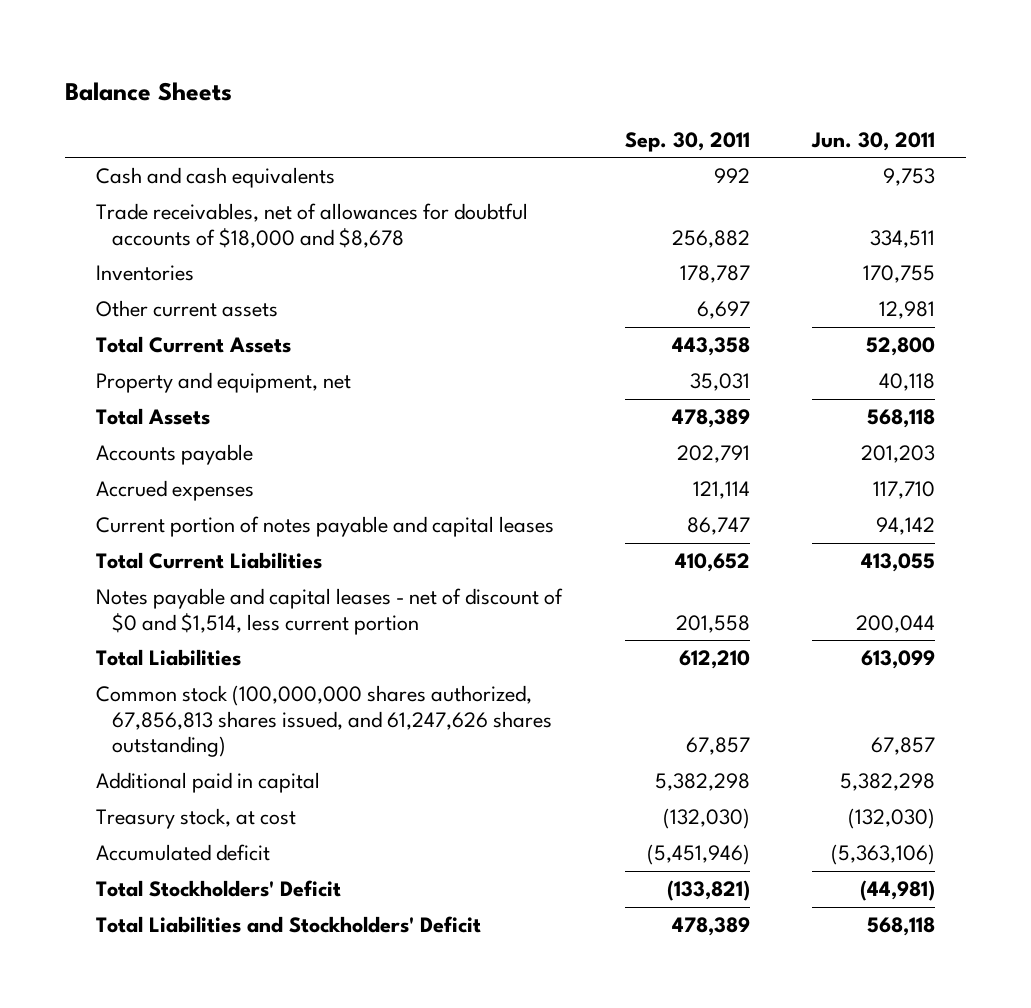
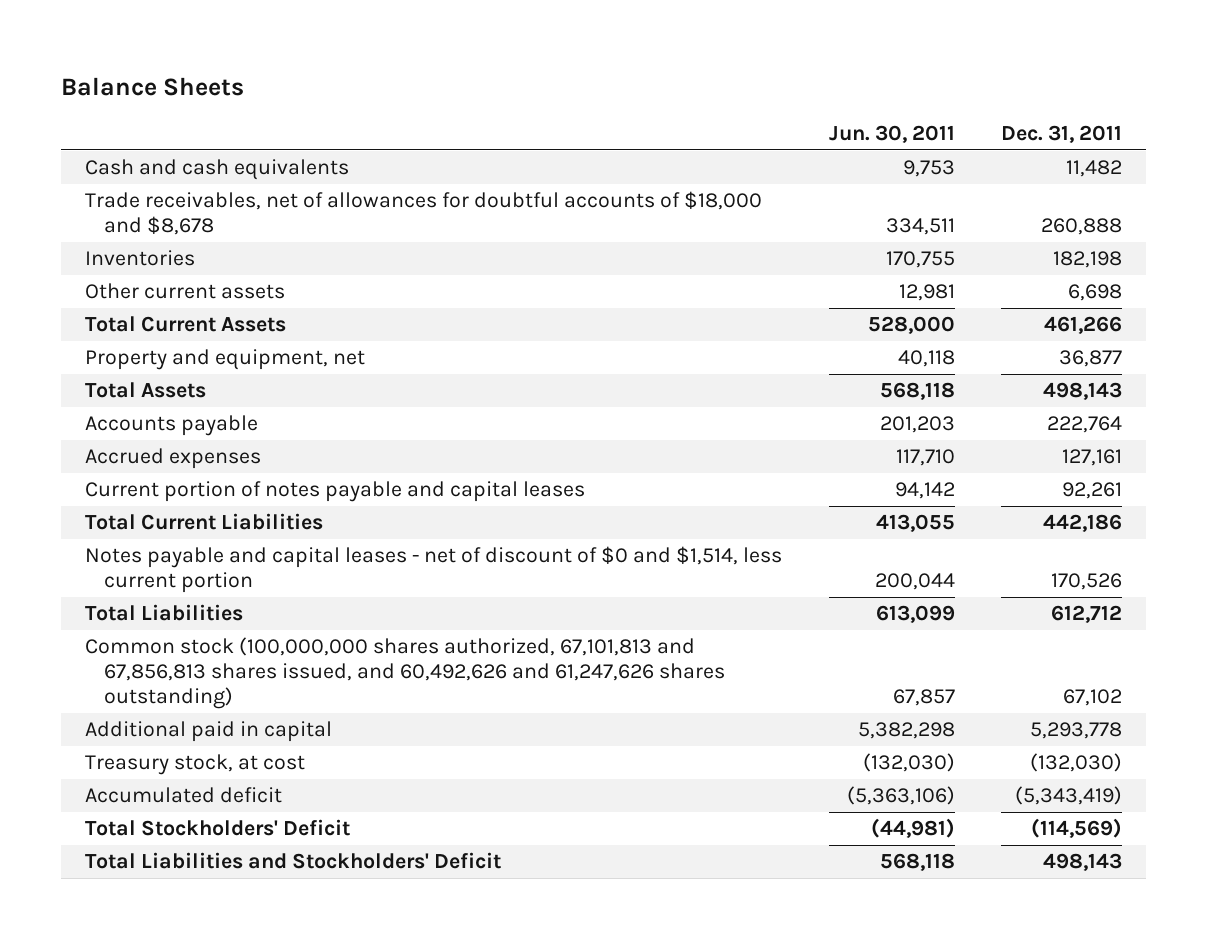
- | Sep. 30, 2011 | Jun. 30, 2011
+ | Jun. 30, 2011 | Dec. 31, 2011
- Total Current Assets | 443,358 | 52,800
+ Total Current Assets | 528,000 | 461,266
- Common stock (100,000,000 shares authorized, 67,856,813 shares issued, and 61,247,626 shares outstanding) | 67,857 | 67,857
+ Common stock (100,000,000 shares authorized, 67,101,813 and 67,856,813 shares issued, and 60,492,626 and 61,247,626 shares outstanding) | 67,857 | 67,102

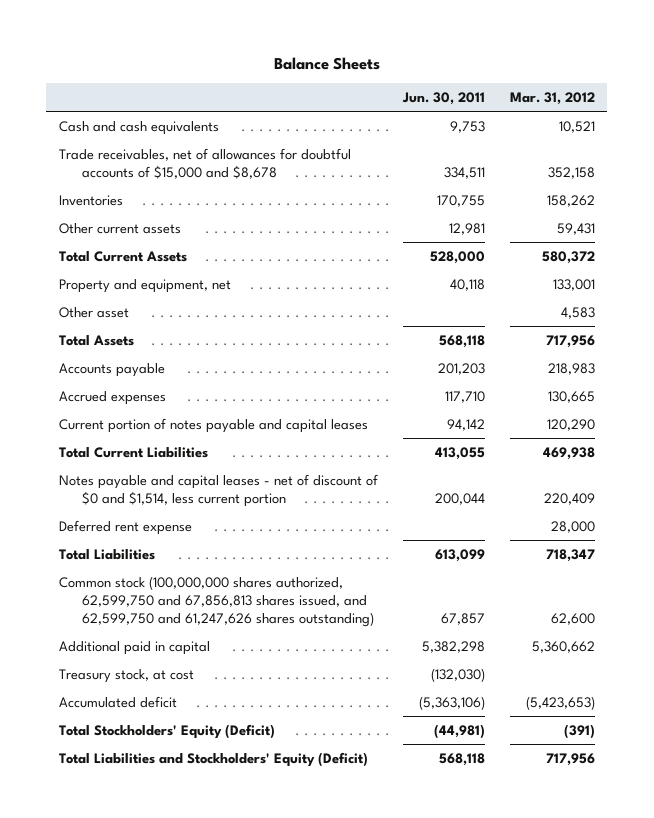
- | Jun. 30, 2011 | Dec. 31, 2011
+ | Jun. 30, 2011 | Mar. 31, 2012
- Trade receivables, net of allowances for doubtful accounts of $18,000 and $8,678 | 334,511 | 260,888
+ Trade receivables, net of allowances for doubtful accounts of $15,000 and $8,678 | 334,511 | 352,158
+ Other asset | | 4,583
+ Deferred rent expense | | 28,000
- Common stock (100,000,000 shares authorized, 67,101,813 and 67,856,813 shares issued, and 60,492,626 and 61,247,626 shares outstanding) | 67,857 | 67,102
+ Common stock (100,000,000 shares authorized, 62,599,750 and 67,856,813 shares issued, and 62,599,750 and 61,247,626 shares outstanding) | 67,857 | 62,600
- Total Stockholders' Deficit | (44,981) | (114,569)
- Total Liabilities and Stockholders' Deficit | 568,118 | 498,143
+ Total Stockholders' Equity (Deficit) | (44,981) | (391)
+ Total Liabilities and Stockholders' Equity (Deficit) | 568,118 | 717,956

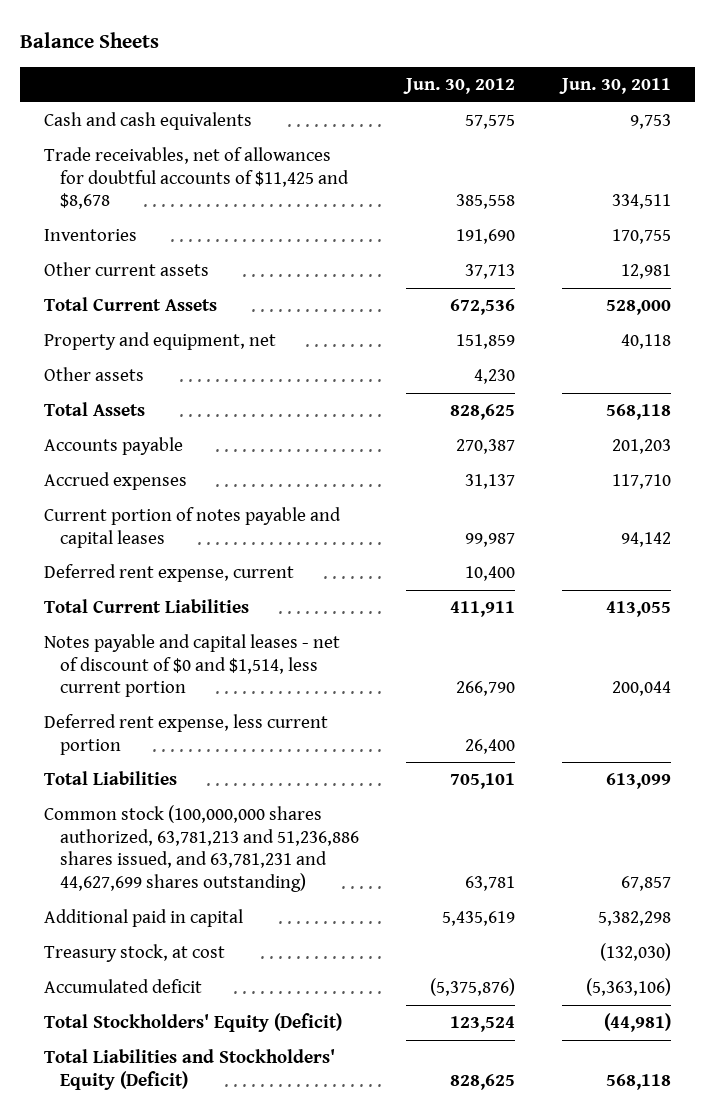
- | Jun. 30, 2011 | Mar. 31, 2012
+ | Jun. 30, 2012 | Jun. 30, 2011
- Trade receivables, net of allowances for doubtful accounts of $15,000 and $8,678 | 334,511 | 352,158
+ Trade receivables, net of allowances for doubtful accounts of $11,425 and $8,678 | 385,558 | 334,511
- Other asset | | 4,583
+ Other assets | 4,230 |
+ Deferred rent expense, current | 10,400 |
- Deferred rent expense | | 28,000
+ Deferred rent expense, less current portion | 26,400 |
- Common stock (100,000,000 shares authorized, 62,599,750 and 67,856,813 shares issued, and 62,599,750 and 61,247,626 shares outstanding) | 67,857 | 62,600
+ Common stock (100,000,000 shares authorized, 63,781,213 and 51,236,886 shares issued, and 63,781,231 and 44,627,699 shares outstanding) | 63,781 | 67,857

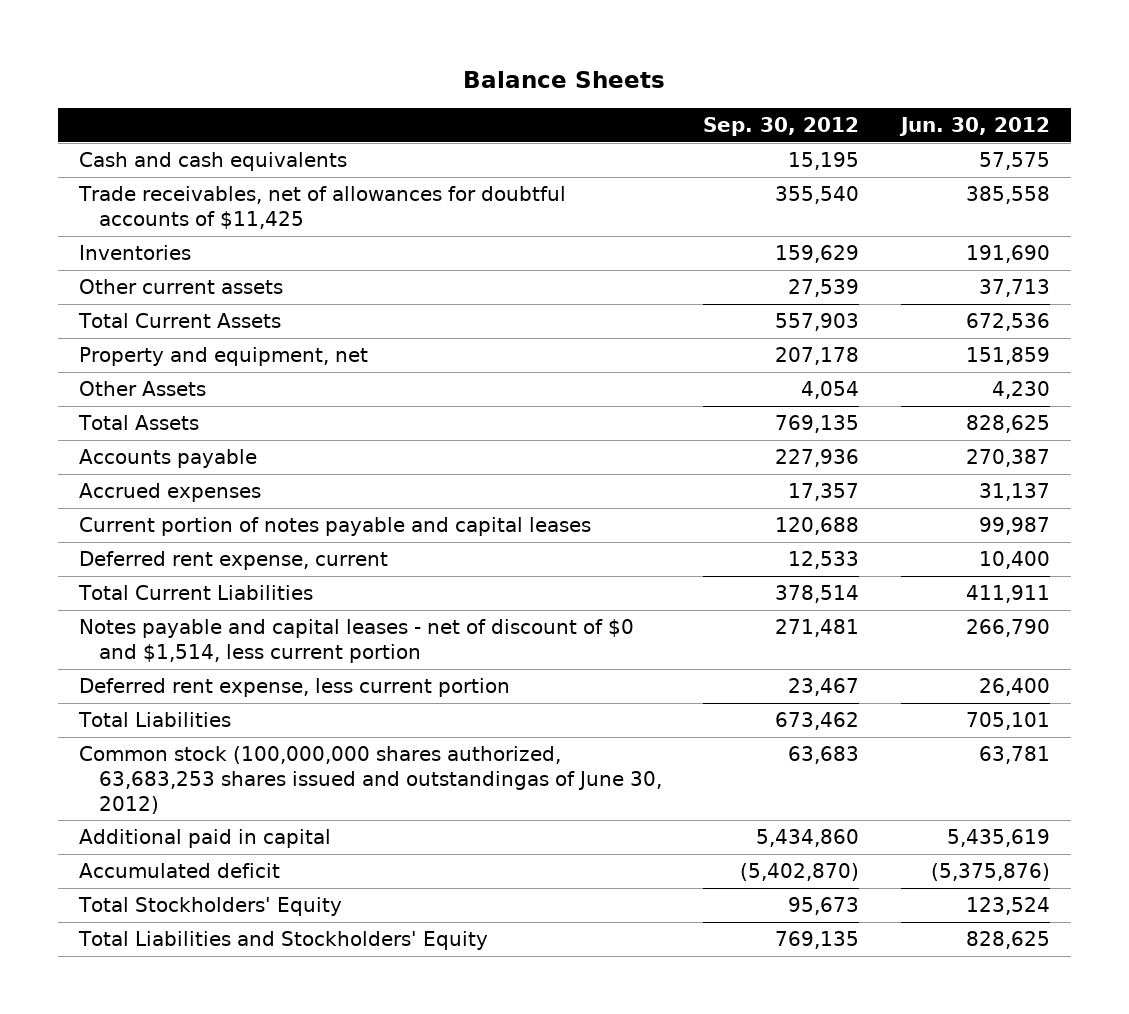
- | Jun. 30, 2012 | Jun. 30, 2011
+ | Sep. 30, 2012 | Jun. 30, 2012
- Trade receivables, net of allowances for doubtful accounts of $11,425 and $8,678 | 385,558 | 334,511
+ Trade receivables, net of allowances for doubtful accounts of $11,425 | 355,540 | 385,558
- Other assets | 4,230 |
+ Other Assets | 4,054 | 4,230
- Common stock (100,000,000 shares authorized, 63,781,213 and 51,236,886 shares issued, and 63,781,231 and 44,627,699 shares outstanding) | 63,781 | 67,857
+ Common stock (100,000,000 shares authorized, 63,683,253 shares issued and outstandingas of June 30, 2012) | 63,683 | 63,781
- Treasury stock, at cost | | (132,030)
- Total Stockholders' Equity (Deficit) | 123,524 | (44,981)
- Total Liabilities and Stockholders' Equity (Deficit) | 828,625 | 568,118
+ Total Stockholders' Equity | 95,673 | 123,524
+ Total Liabilities and Stockholders' Equity | 769,135 | 828,625

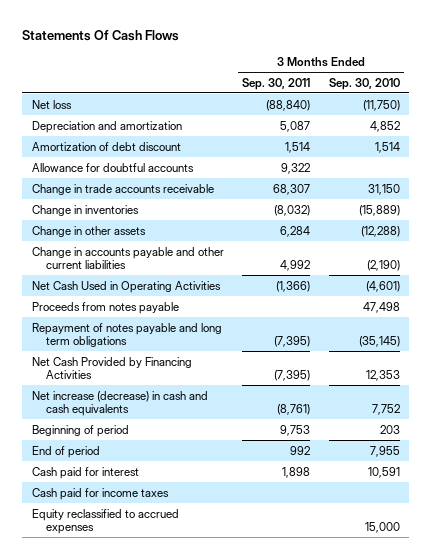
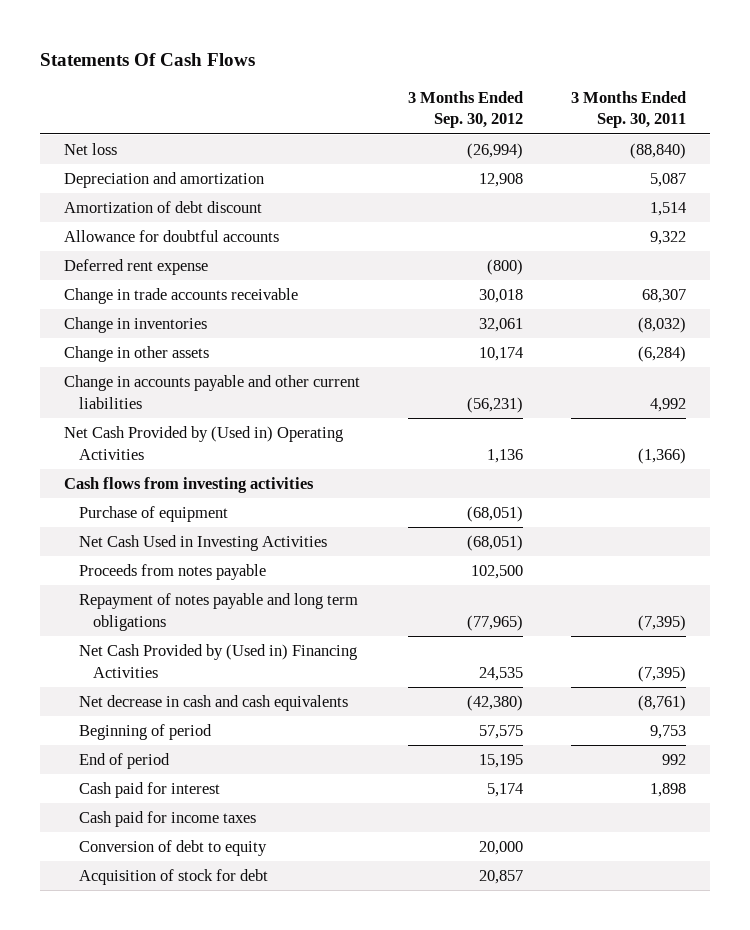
- | 3 Months Ended Sep. 30, 2011 | 3 Months Ended Sep. 30, 2010
+ | 3 Months Ended Sep. 30, 2012 | 3 Months Ended Sep. 30, 2011
+ Deferred rent expense | (800) |
- Change in other assets | 6,284 | (12,288)
+ Change in other assets | 10,174 | (6,284)
- Net Cash Used in Operating Activities | (1,366) | (4,601)
+ Net Cash Provided by (Used in) Operating Activities | 1,136 | (1,366)
+ Cash flows from investing activities
+ Purchase of equipment | (68,051) |
+ Net Cash Used in Investing Activities | (68,051) |
- Net Cash Provided by Financing Activities | (7,395) | 12,353
- Net increase (decrease) in cash and cash equivalents | (8,761) | 7,752
+ Net Cash Provided by (Used in) Financing Activities | 24,535 | (7,395)
+ Net decrease in cash and cash equivalents | (42,380) | (8,761)
- Equity reclassified to accrued expenses | | 15,000
+ Conversion of debt to equity | 20,000 |
+ Acquisition of stock for debt | 20,857 |

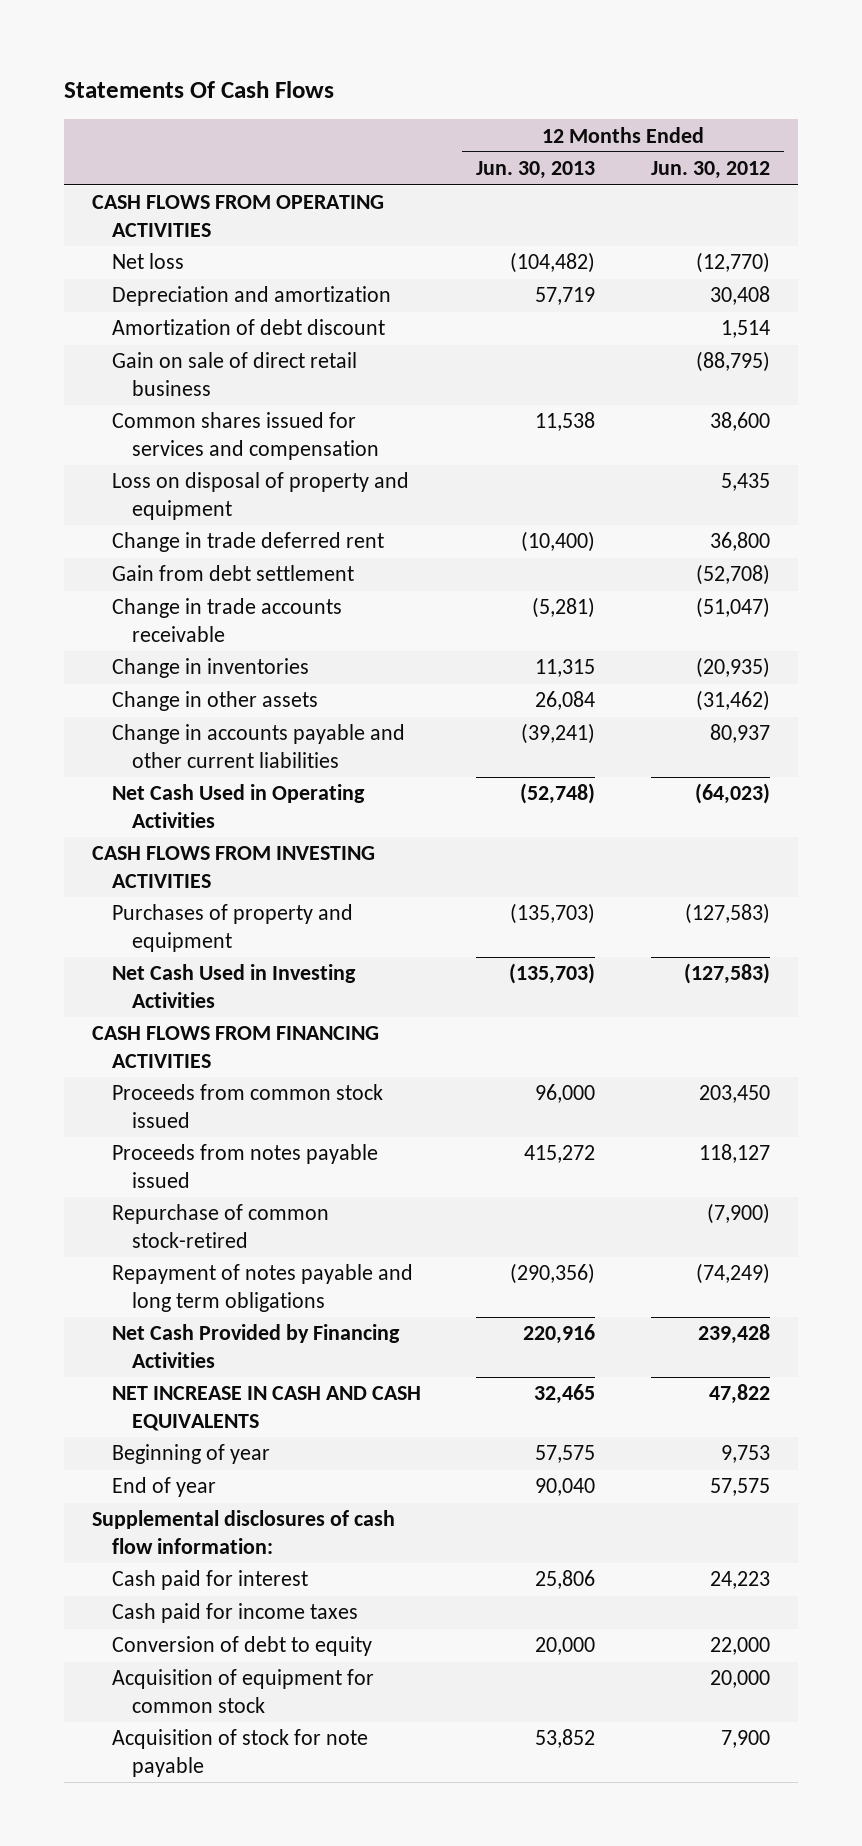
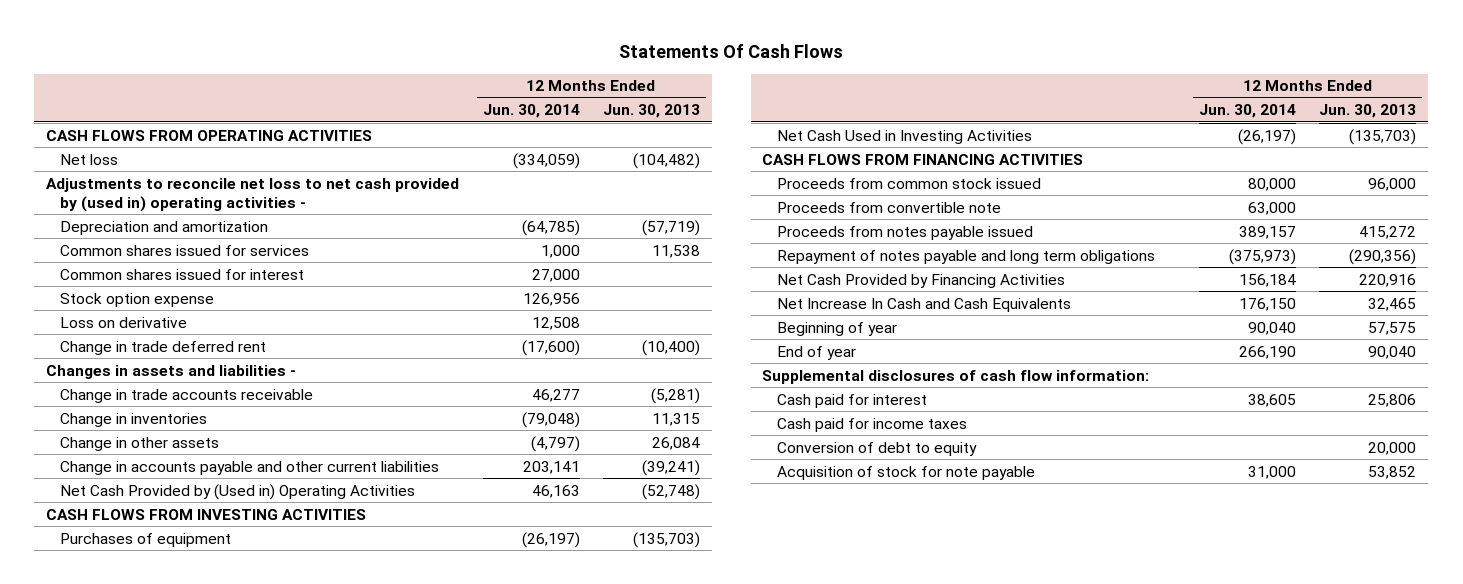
- | 12 Months Ended Jun. 30, 2013 | 12 Months Ended Jun. 30, 2012
+ | 12 Months Ended Jun. 30, 2014 | 12 Months Ended Jun. 30, 2013
- Depreciation and amortization | 57,719 | 30,408
- Amortization of debt discount | | 1,514
- Gain on sale of direct retail business | | (88,795)
- Common shares issued for services and compensation | 11,538 | 38,600
- Loss on disposal of property and equipment | | 5,435
+ Adjustments to reconcile net loss to net cash provided by (used in) operating activities -
+ Depreciation and amortization | (64,785) | (57,719)
+ Common shares issued for services | 1,000 | 11,538
+ Common shares issued for interest | 27,000 |
+ Stock option expense | 126,956 |
+ Loss on derivative | 12,508 |
- Gain from debt settlement | | (52,708)
+ Changes in assets and liabilities -
- Net Cash Used in Operating Activities | (52,748) | (64,023)
+ Net Cash Provided by (Used in) Operating Activities | 46,163 | (52,748)
- Purchases of property and equipment | (135,703) | (127,583)
+ Purchases of equipment | (26,197) | (135,703)
+ Proceeds from convertible note | 63,000 |
- Repurchase of common stock-retired | | (7,900)
- NET INCREASE IN CASH AND CASH EQUIVALENTS | 32,465 | 47,822
+ Net Increase In Cash and Cash Equivalents | 176,150 | 32,465
- Acquisition of equipment for common stock | | 20,000

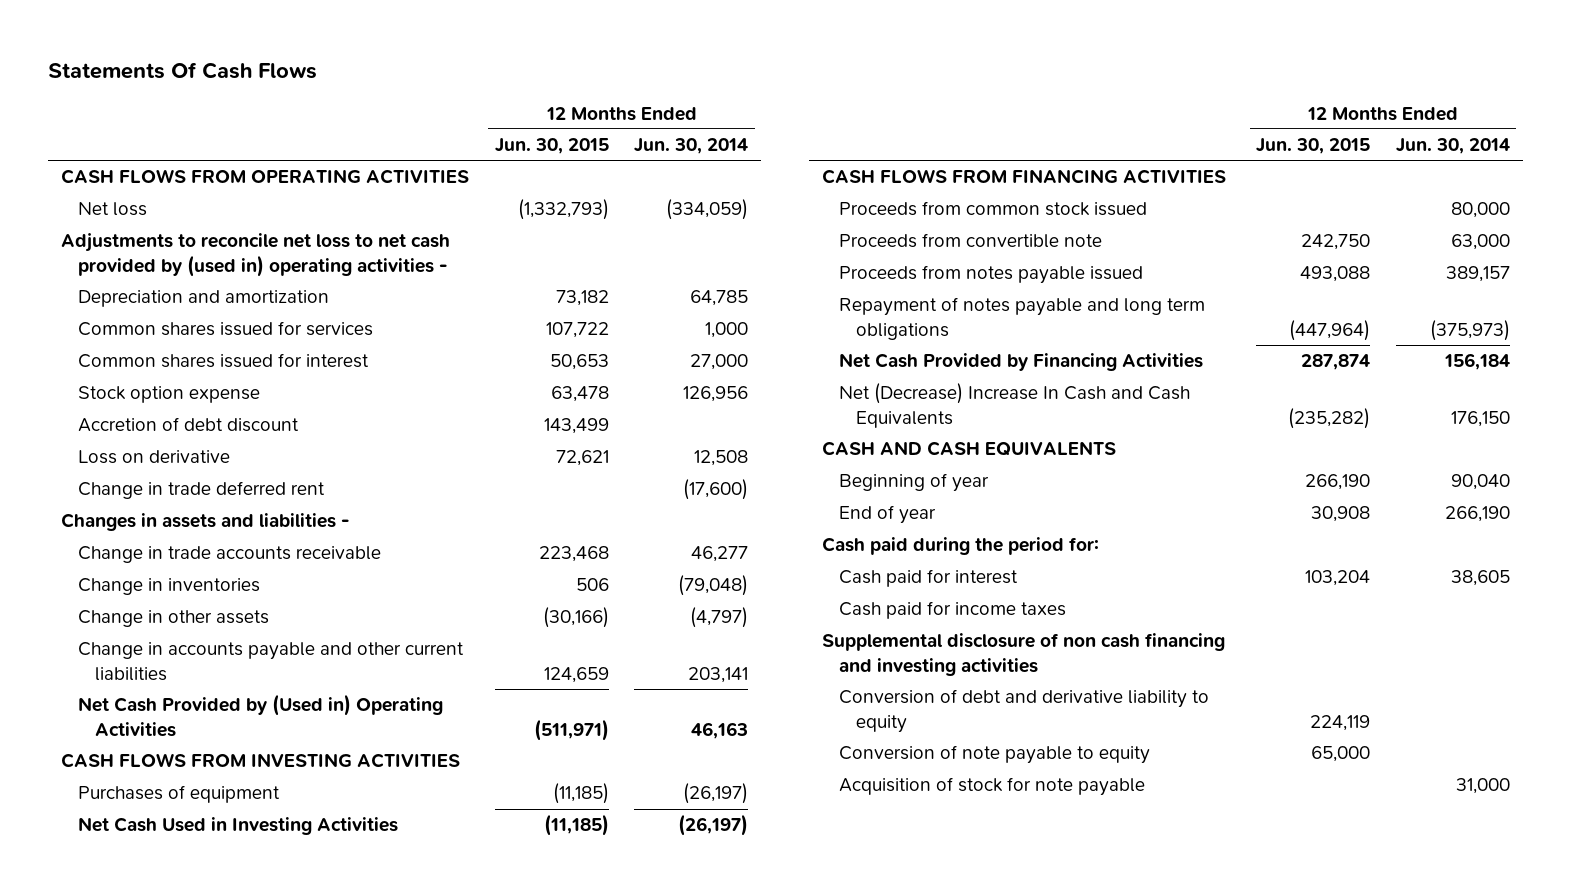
- | 12 Months Ended Jun. 30, 2014 | 12 Months Ended Jun. 30, 2013
+ | 12 Months Ended Jun. 30, 2015 | 12 Months Ended Jun. 30, 2014
- Depreciation and amortization | (64,785) | (57,719)
+ Depreciation and amortization | 73,182 | 64,785
+ Accretion of debt discount | 143,499 |
- Net Increase In Cash and Cash Equivalents | 176,150 | 32,465
+ Net (Decrease) Increase In Cash and Cash Equivalents | (235,282) | 176,150
+ CASH AND CASH EQUIVALENTS
- Supplemental disclosures of cash flow information:
+ Cash paid during the period for:
- Conversion of debt to equity | | 20,000
+ Supplemental disclosure of non cash financing and investing activities
+ Conversion of debt and derivative liability to equity | 224,119 |
+ Conversion of note payable to equity | 65,000 |

